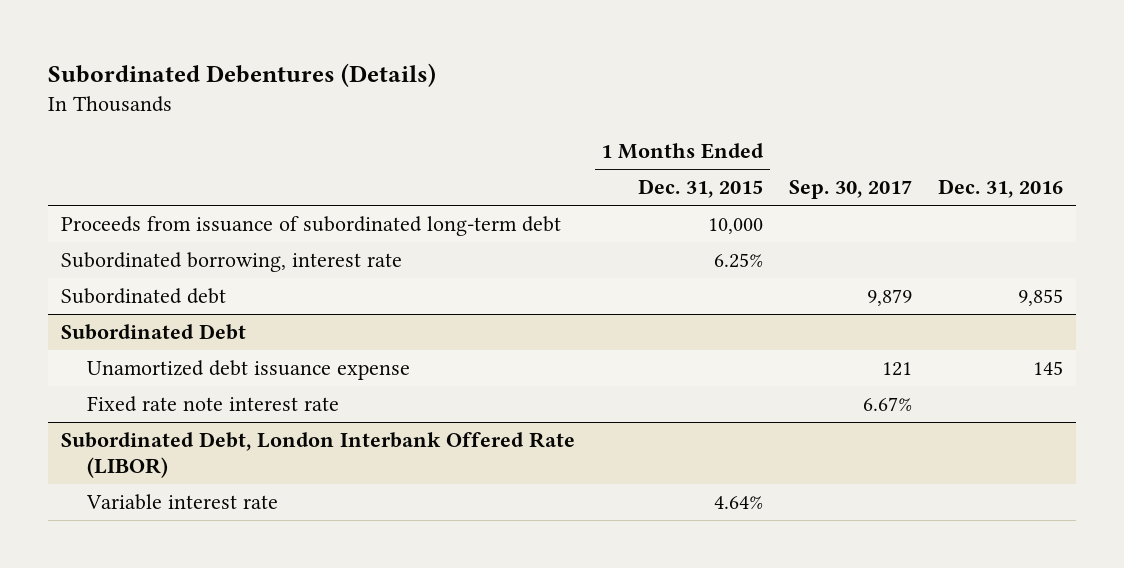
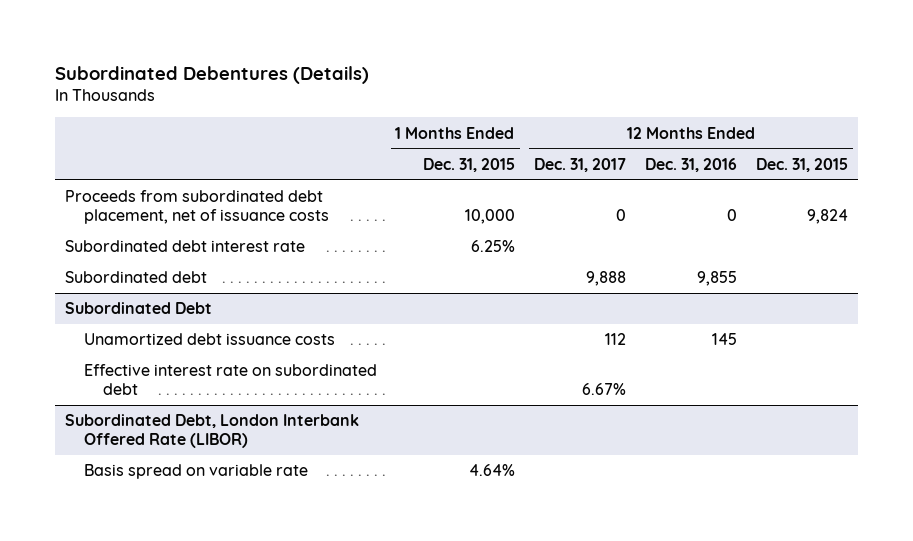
- | 1 Months Ended Dec. 31, 2015 | Sep. 30, 2017 | Dec. 31, 2016
+ | 1 Months Ended Dec. 31, 2015 | 12 Months Ended Dec. 31, 2017 | 12 Months Ended Dec. 31, 2016 | 12 Months Ended Dec. 31, 2015
- Proceeds from issuance of subordinated long-term debt | 10,000 | |
- Subordinated borrowing, interest rate | 6.25% | |
+ Proceeds from subordinated debt placement, net of issuance costs | 10,000 | 0 | 0 | 9,824
+ Subordinated debt interest rate | 6.25% | | |
@ Subordinated Debt
- Unamortized debt issuance expense | | 121 | 145
- Fixed rate note interest rate | | 6.67% |
+ Unamortized debt issuance costs | | 112 | 145 |
+ Effective interest rate on subordinated debt | | 6.67% | |
@ Subordinated Debt, London Interbank Offered Rate (LIBOR)
- Variable interest rate | 4.64% | |
+ Basis spread on variable rate | 4.64% | | |

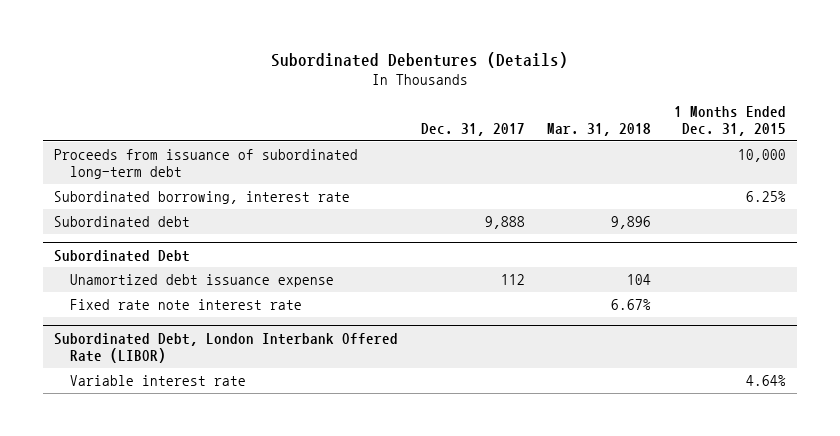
- | 1 Months Ended Dec. 31, 2015 | 12 Months Ended Dec. 31, 2017 | 12 Months Ended Dec. 31, 2016 | 12 Months Ended Dec. 31, 2015
+ | Dec. 31, 2017 | Mar. 31, 2018 | 1 Months Ended Dec. 31, 2015
- Proceeds from subordinated debt placement, net of issuance costs | 10,000 | 0 | 0 | 9,824
- Subordinated debt interest rate | 6.25% | | |
+ Proceeds from issuance of subordinated long-term debt | | | 10,000
+ Subordinated borrowing, interest rate | | | 6.25%
@ Subordinated Debt
- Unamortized debt issuance costs | | 112 | 145 |
- Effective interest rate on subordinated debt | | 6.67% | |
+ Unamortized debt issuance expense | 112 | 104 |
+ Fixed rate note interest rate | | 6.67% |
@ Subordinated Debt, London Interbank Offered Rate (LIBOR)
- Basis spread on variable rate | 4.64% | | |
+ Variable interest rate | | | 4.64%

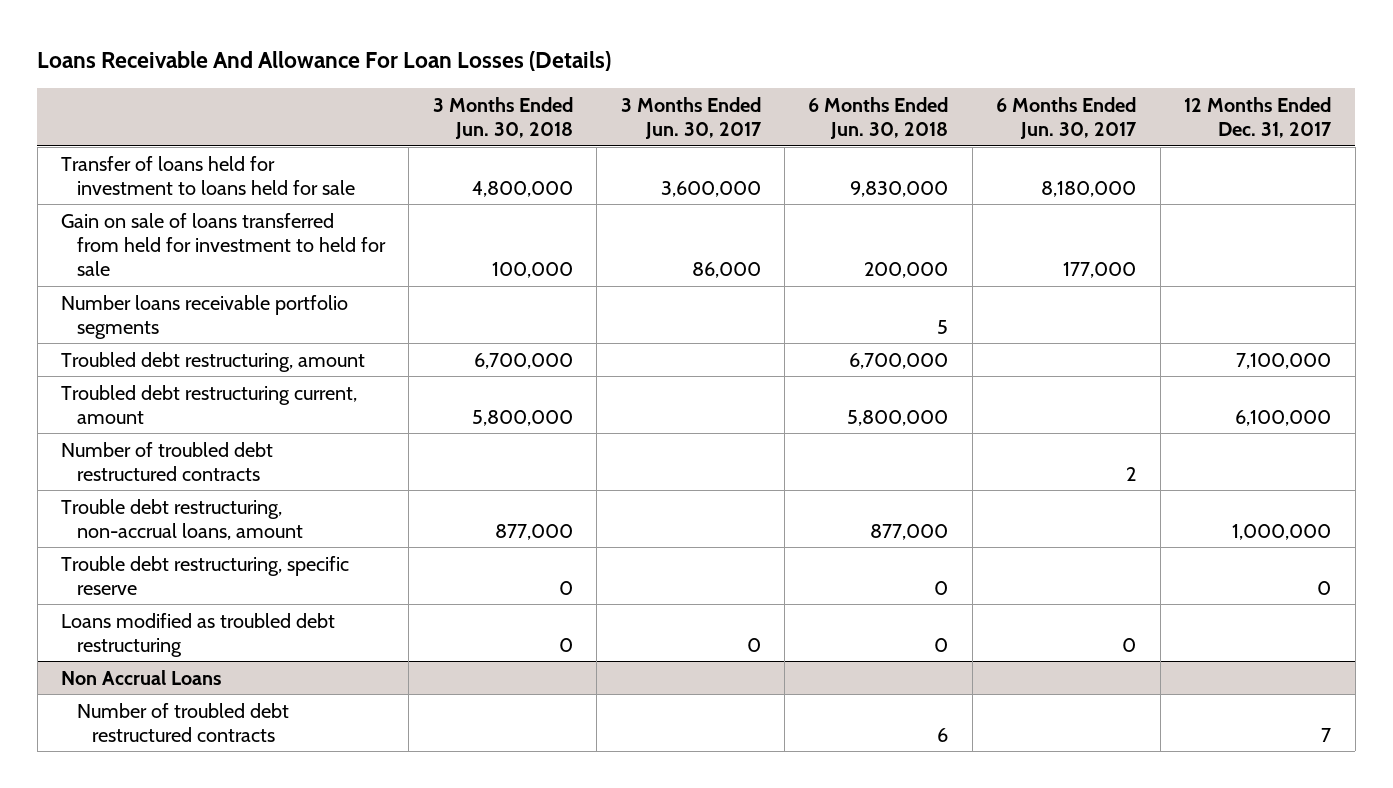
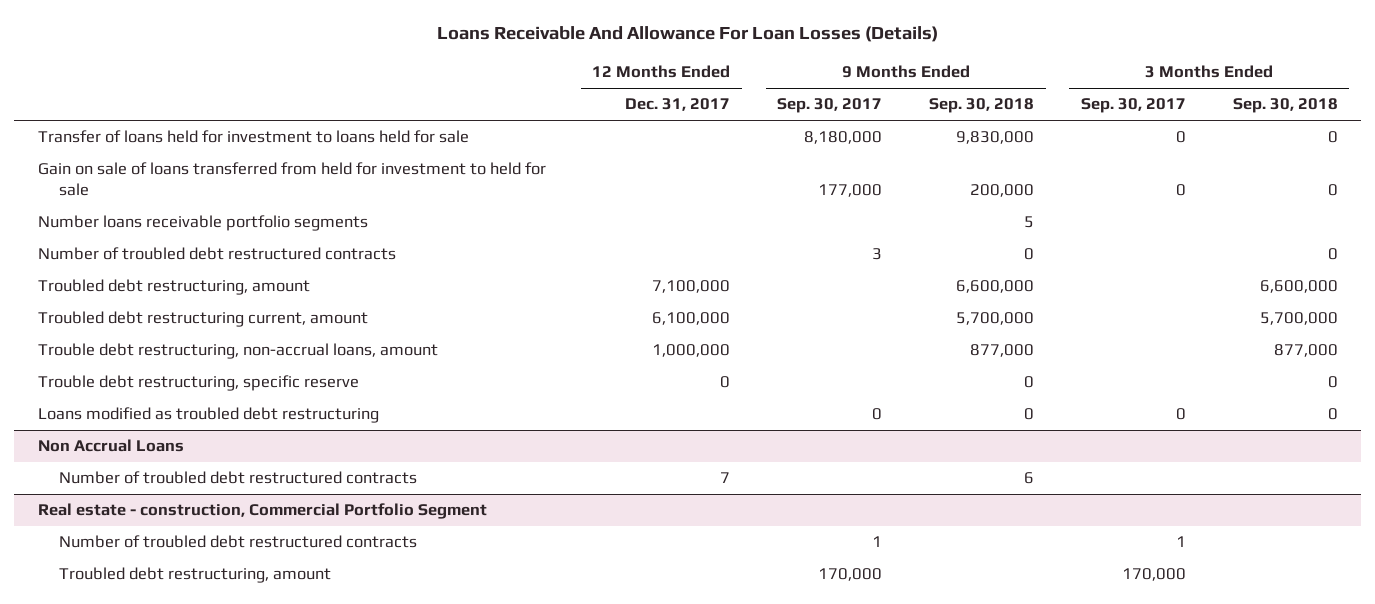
- | 3 Months Ended Jun. 30, 2018 | 3 Months Ended Jun. 30, 2017 | 6 Months Ended Jun. 30, 2018 | 6 Months Ended Jun. 30, 2017 | 12 Months Ended Dec. 31, 2017
+ | 12 Months Ended Dec. 31, 2017 | 9 Months Ended Sep. 30, 2017 | 9 Months Ended Sep. 30, 2018 | 3 Months Ended Sep. 30, 2017 | 3 Months Ended Sep. 30, 2018
moved up: Number of troubled debt restructured contracts | | 3 | 0 | | 0
+ Real estate - construction, Commercial Portfolio Segment
+ Number of troubled debt restructured contracts | | 1 | | 1 |
+ Troubled debt restructuring, amount | | 170,000 | | 170,000 |

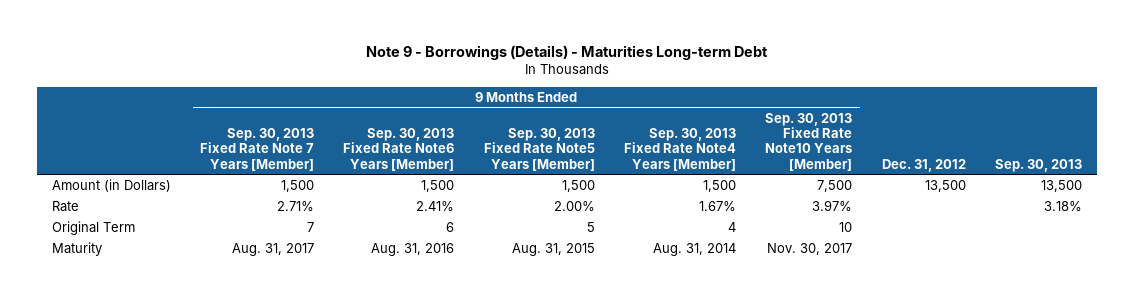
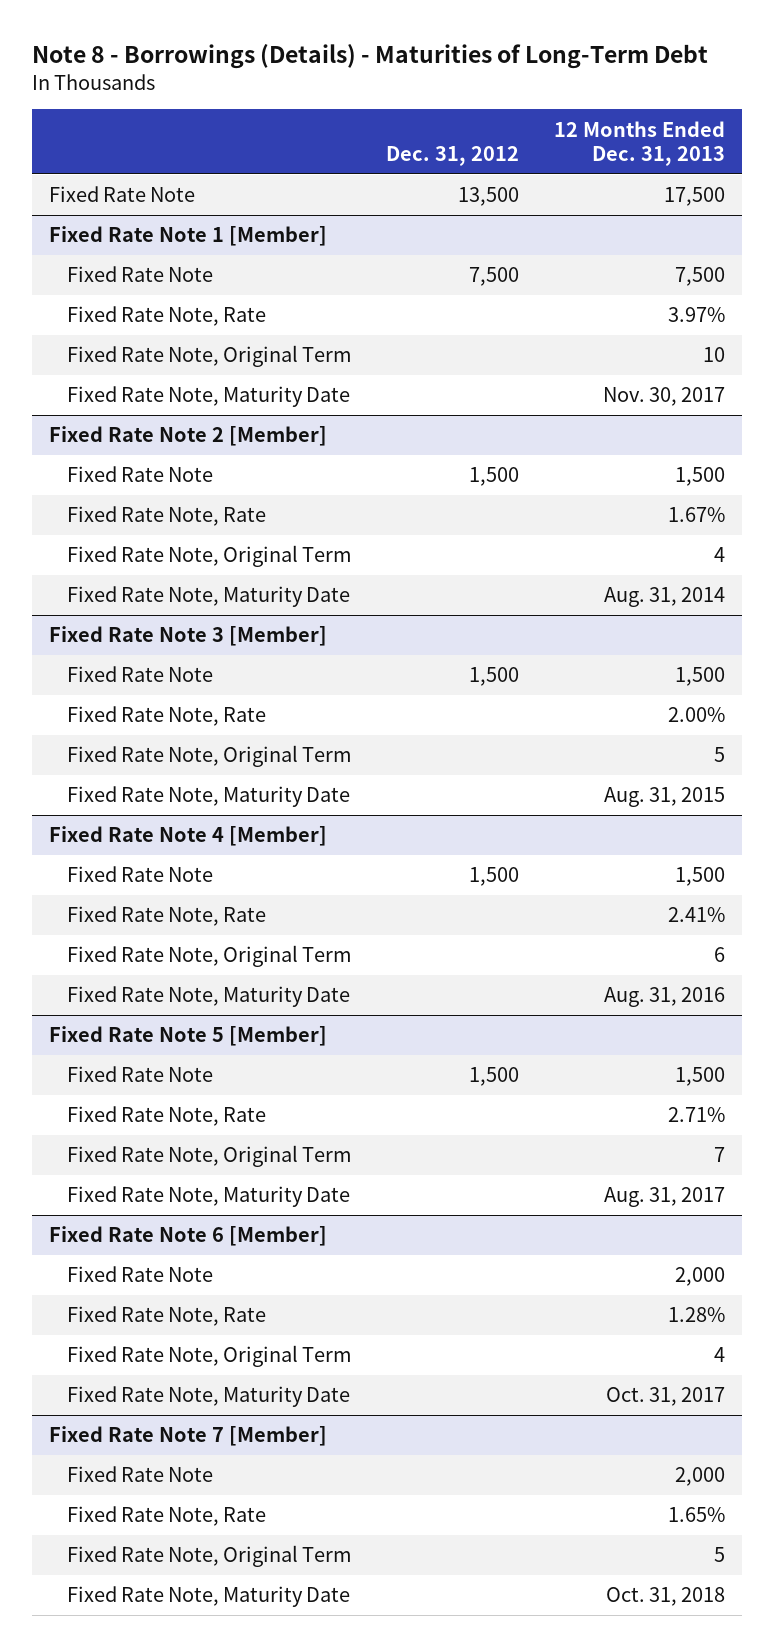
- Note 9 - Borrowings (Details) - Maturities Long-term Debt
+ Note 8 - Borrowings (Details) - Maturities of Long-Term Debt
- | 9 Months Ended Sep. 30, 2013 Fixed Rate Note 7 Years [Member] | 9 Months Ended Sep. 30, 2013 Fixed Rate Note6 Years [Member] | 9 Months Ended Sep. 30, 2013 Fixed Rate Note5 Years [Member] | 9 Months Ended Sep. 30, 2013 Fixed Rate Note4 Years [Member] | 9 Months Ended Sep. 30, 2013 Fixed Rate Note10 Years [Member] | Dec. 31, 2012 | Sep. 30, 2013
+ | Dec. 31, 2012 | 12 Months Ended Dec. 31, 2013
- Amount (in Dollars) | 1,500 | 1,500 | 1,500 | 1,500 | 7,500 | 13,500 | 13,500
- Rate | 2.71% | 2.41% | 2.00% | 1.67% | 3.97% | | 3.18%
- Original Term | 7 | 6 | 5 | 4 | 10 | |
- Maturity | Aug. 31, 2017 | Aug. 31, 2016 | Aug. 31, 2015 | Aug. 31, 2014 | Nov. 30, 2017 | |
+ Fixed Rate Note | 13,500 | 17,500
+ Fixed Rate Note 1 [Member]
+ Fixed Rate Note | 7,500 | 7,500
+ Fixed Rate Note, Rate | | 3.97%
+ Fixed Rate Note, Original Term | | 10
+ Fixed Rate Note, Maturity Date | | Nov. 30, 2017
+ Fixed Rate Note 2 [Member]
+ Fixed Rate Note | 1,500 | 1,500
+ Fixed Rate Note, Rate | | 1.67%
+ Fixed Rate Note, Original Term | | 4
+ Fixed Rate Note, Maturity Date | | Aug. 31, 2014
+ Fixed Rate Note 3 [Member]
+ Fixed Rate Note | 1,500 | 1,500
+ Fixed Rate Note, Rate | | 2.00%
+ Fixed Rate Note, Original Term | | 5
+ Fixed Rate Note, Maturity Date | | Aug. 31, 2015
+ Fixed Rate Note 4 [Member]
+ Fixed Rate Note | 1,500 | 1,500
+ Fixed Rate Note, Rate | | 2.41%
+ Fixed Rate Note, Original Term | | 6
+ Fixed Rate Note, Maturity Date | | Aug. 31, 2016
+ Fixed Rate Note 5 [Member]
+ Fixed Rate Note | 1,500 | 1,500
+ Fixed Rate Note, Rate | | 2.71%
+ Fixed Rate Note, Original Term | | 7
+ Fixed Rate Note, Maturity Date | | Aug. 31, 2017
+ Fixed Rate Note 6 [Member]
+ Fixed Rate Note | | 2,000
+ Fixed Rate Note, Rate | | 1.28%
+ Fixed Rate Note, Original Term | | 4
+ Fixed Rate Note, Maturity Date | | Oct. 31, 2017
+ Fixed Rate Note 7 [Member]
+ Fixed Rate Note | | 2,000
+ Fixed Rate Note, Rate | | 1.65%
+ Fixed Rate Note, Original Term | | 5
+ Fixed Rate Note, Maturity Date | | Oct. 31, 2018

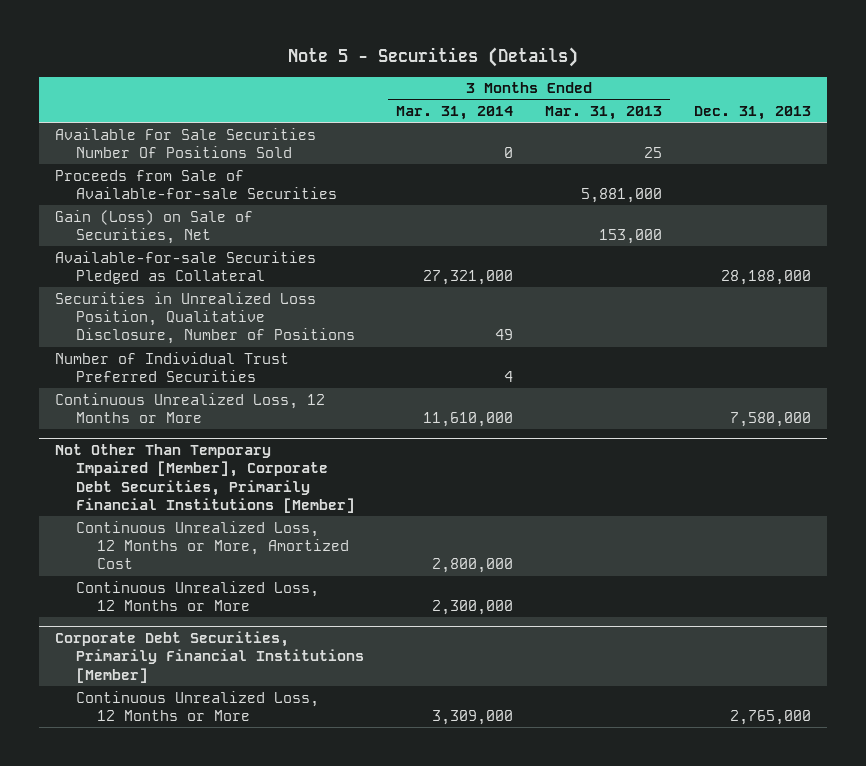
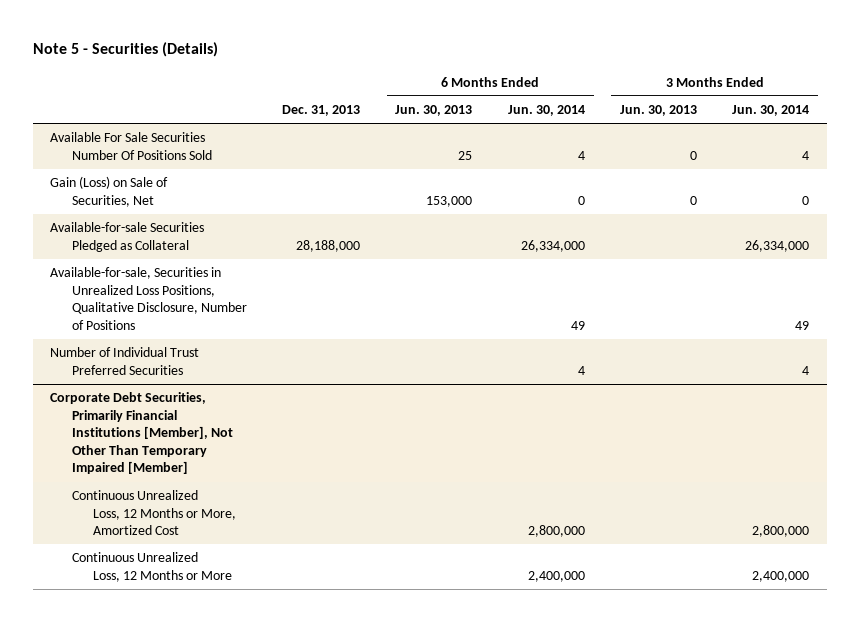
- | 3 Months Ended Mar. 31, 2014 | 3 Months Ended Mar. 31, 2013 | Dec. 31, 2013
+ | Dec. 31, 2013 | 6 Months Ended Jun. 30, 2013 | 6 Months Ended Jun. 30, 2014 | 3 Months Ended Jun. 30, 2013 | 3 Months Ended Jun. 30, 2014
- Proceeds from Sale of Available-for-sale Securities | | 5,881,000 |
- Securities in Unrealized Loss Position, Qualitative Disclosure, Number of Positions | 49 | |
+ Available-for-sale, Securities in Unrealized Loss Positions, Qualitative Disclosure, Number of Positions | | | 49 | | 49
- Continuous Unrealized Loss, 12 Months or More | 11,610,000 | | 7,580,000
- Not Other Than Temporary Impaired [Member], Corporate Debt Securities, Primarily Financial Institutions [Member]
+ Corporate Debt Securities, Primarily Financial Institutions [Member], Not Other Than Temporary Impaired [Member]
- Corporate Debt Securities, Primarily Financial Institutions [Member]
- Continuous Unrealized Loss, 12 Months or More | 3,309,000 | | 2,765,000

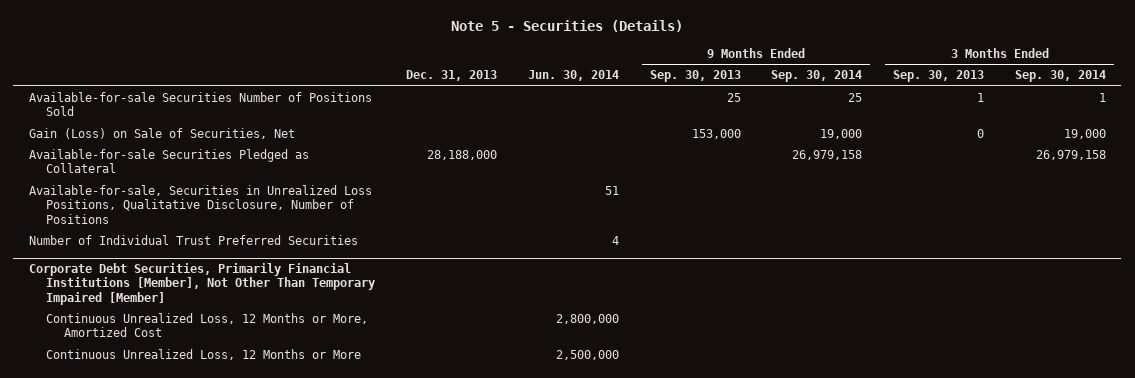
- | Dec. 31, 2013 | 6 Months Ended Jun. 30, 2013 | 6 Months Ended Jun. 30, 2014 | 3 Months Ended Jun. 30, 2013 | 3 Months Ended Jun. 30, 2014
+ | Dec. 31, 2013 | Jun. 30, 2014 | 9 Months Ended Sep. 30, 2013 | 9 Months Ended Sep. 30, 2014 | 3 Months Ended Sep. 30, 2013 | 3 Months Ended Sep. 30, 2014
- Available For Sale Securities Number Of Positions Sold | | 25 | 4 | 0 | 4
+ Available-for-sale Securities Number of Positions Sold | | | 25 | 25 | 1 | 1

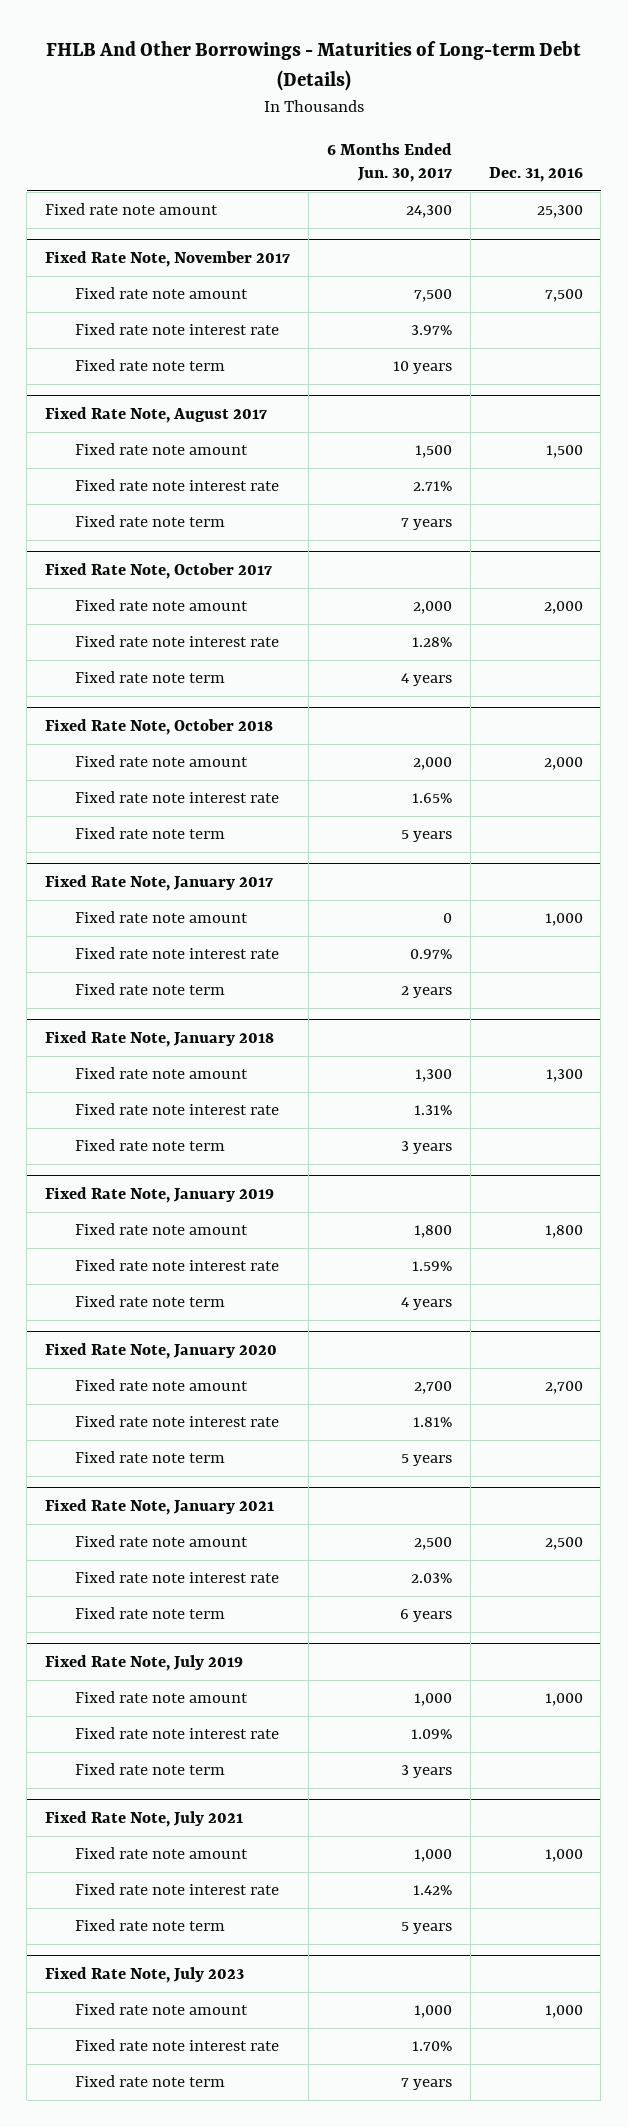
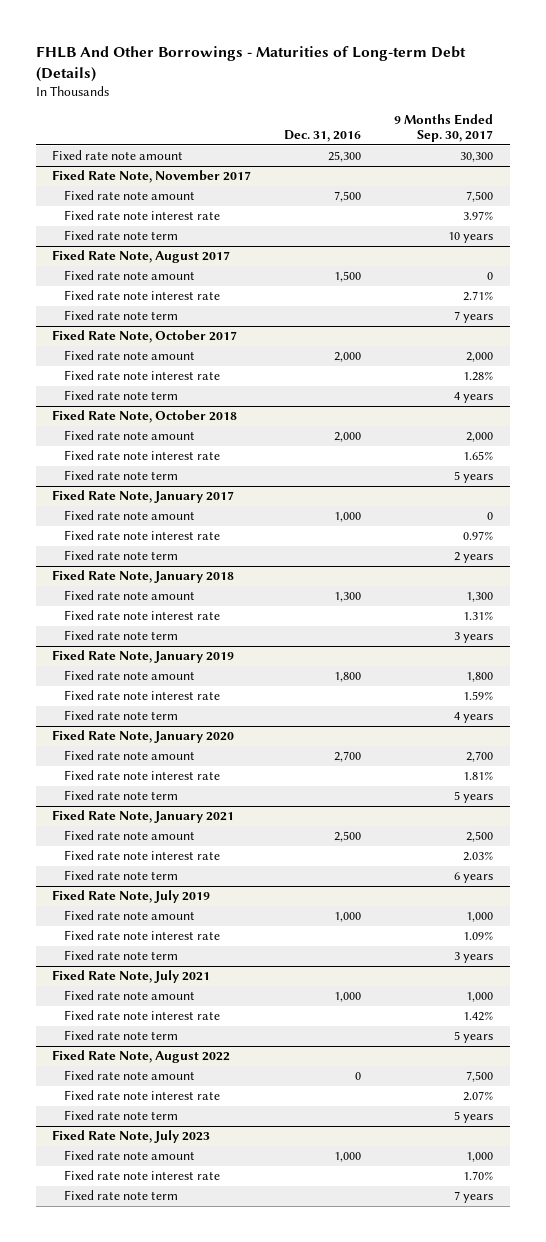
- | 6 Months Ended Jun. 30, 2017 | Dec. 31, 2016
+ | Dec. 31, 2016 | 9 Months Ended Sep. 30, 2017
+ Fixed Rate Note, August 2022
+ Fixed rate note amount | 0 | 7,500
+ Fixed rate note interest rate | | 2.07%
+ Fixed rate note term | | 5 years

